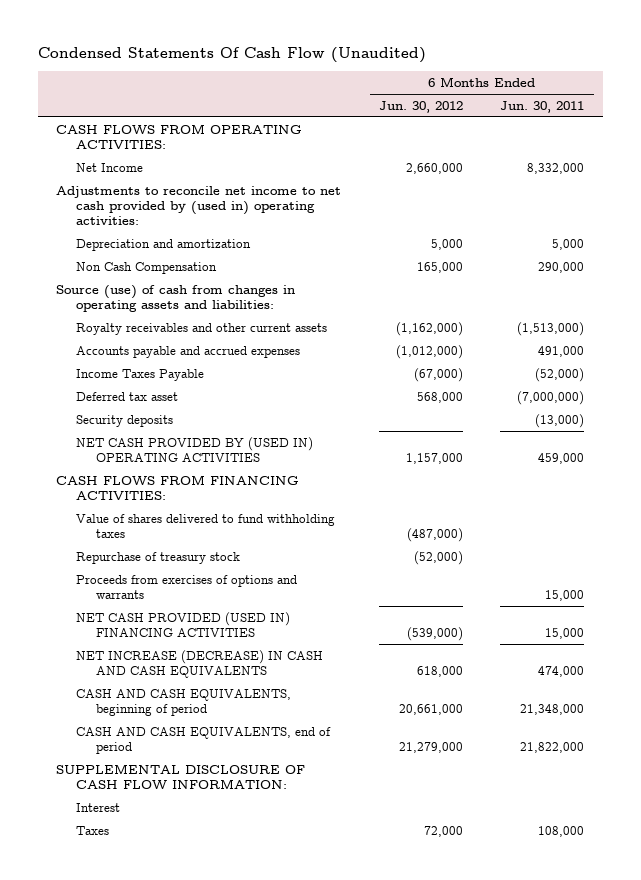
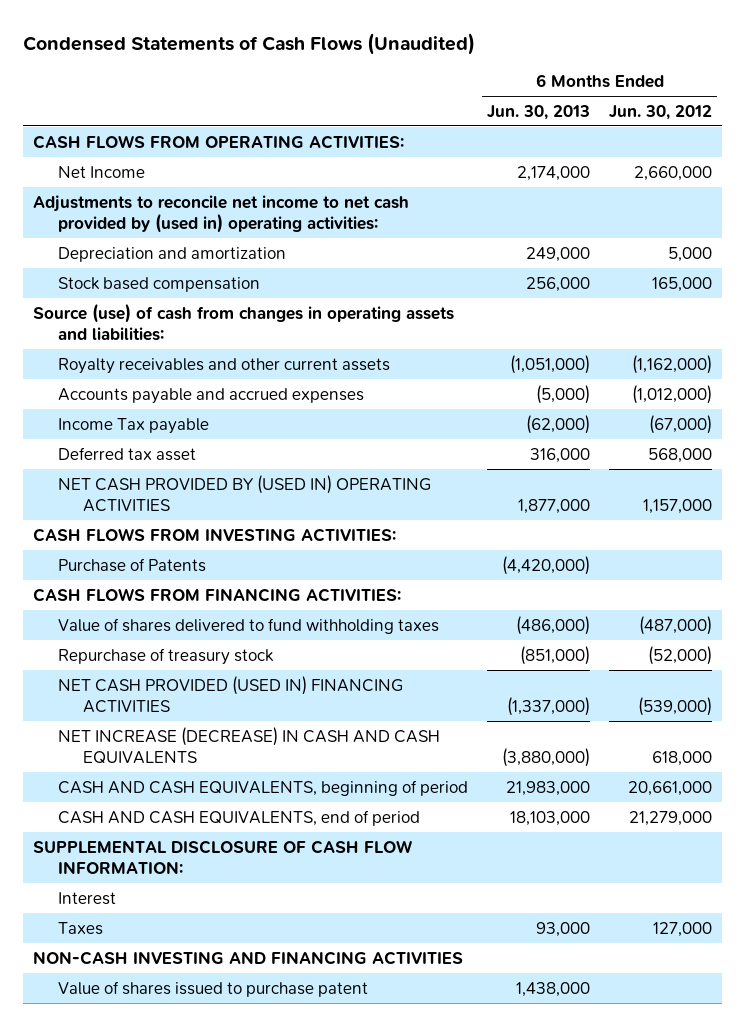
- Condensed Statements Of Cash Flow (Unaudited)
+ Condensed Statements of Cash Flows (Unaudited)
- | 6 Months Ended Jun. 30, 2012 | 6 Months Ended Jun. 30, 2011
+ | 6 Months Ended Jun. 30, 2013 | 6 Months Ended Jun. 30, 2012
- Non Cash Compensation | 165,000 | 290,000
+ Stock based compensation | 256,000 | 165,000
- Income Taxes Payable | (67,000) | (52,000)
+ Income Tax payable | (62,000) | (67,000)
- Security deposits | | (13,000)
+ CASH FLOWS FROM INVESTING ACTIVITIES:
+ Purchase of Patents | (4,420,000) |
- Proceeds from exercises of options and warrants | | 15,000
- Taxes | 72,000 | 108,000
+ Taxes | 93,000 | 127,000
+ NON-CASH INVESTING AND FINANCING ACTIVITIES
+ Value of shares issued to purchase patent | 1,438,000 |

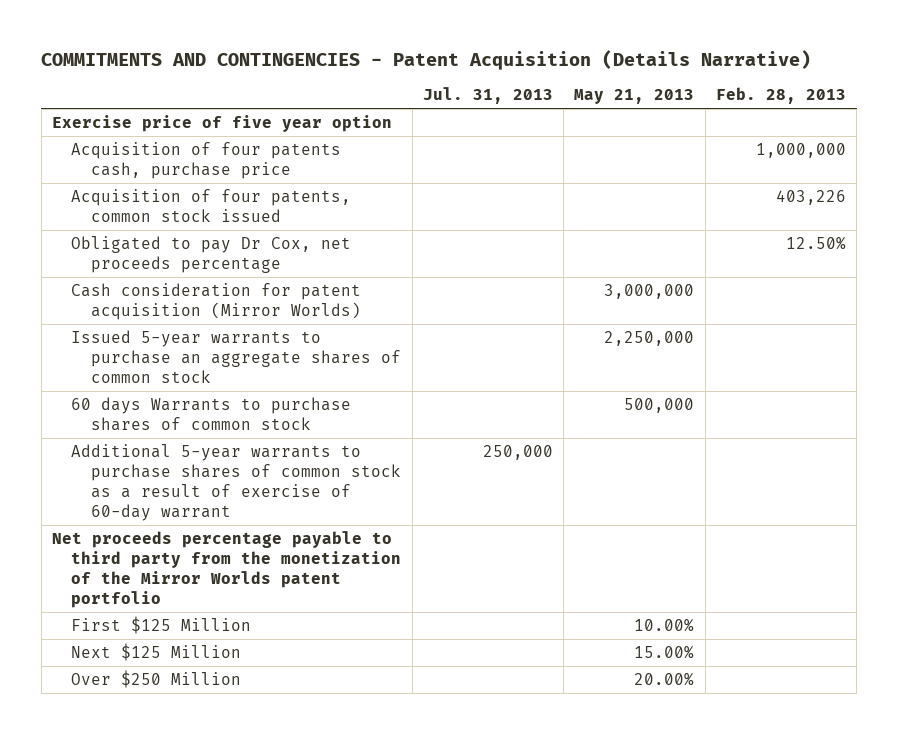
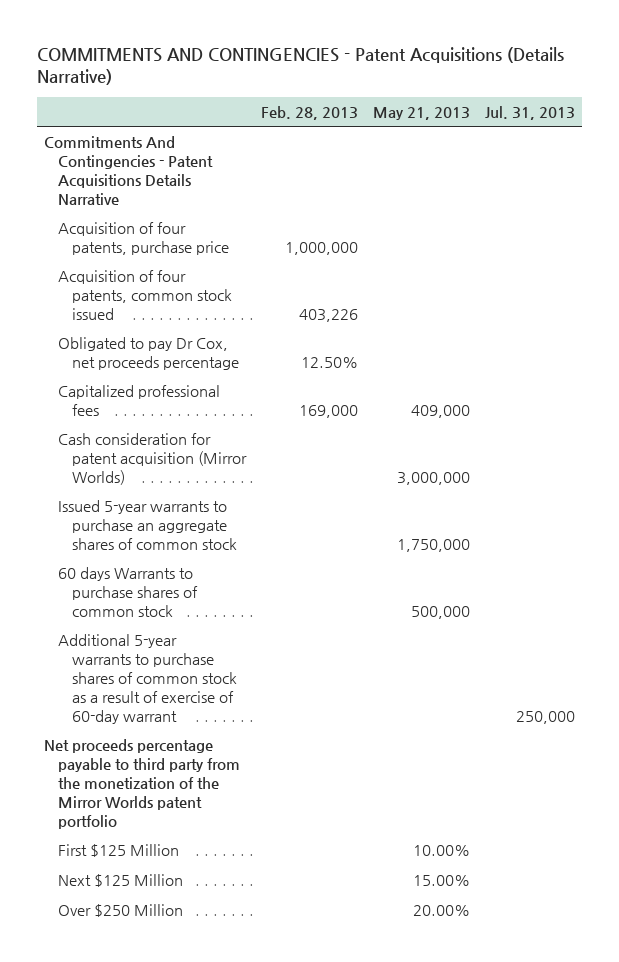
- COMMITMENTS AND CONTINGENCIES - Patent Acquisition (Details Narrative)
+ COMMITMENTS AND CONTINGENCIES - Patent Acquisitions (Details Narrative)
- | Jul. 31, 2013 | May 21, 2013 | Feb. 28, 2013
+ | Feb. 28, 2013 | May 21, 2013 | Jul. 31, 2013
- Exercise price of five year option
- Acquisition of four patents cash, purchase price | | | 1,000,000
+ Commitments And Contingencies - Patent Acquisitions Details Narrative
+ Acquisition of four patents, purchase price | 1,000,000 | |
+ Capitalized professional fees | 169,000 | 409,000 |
- Issued 5-year warrants to purchase an aggregate shares of common stock | | 2,250,000 |
+ Issued 5-year warrants to purchase an aggregate shares of common stock | | 1,750,000 |

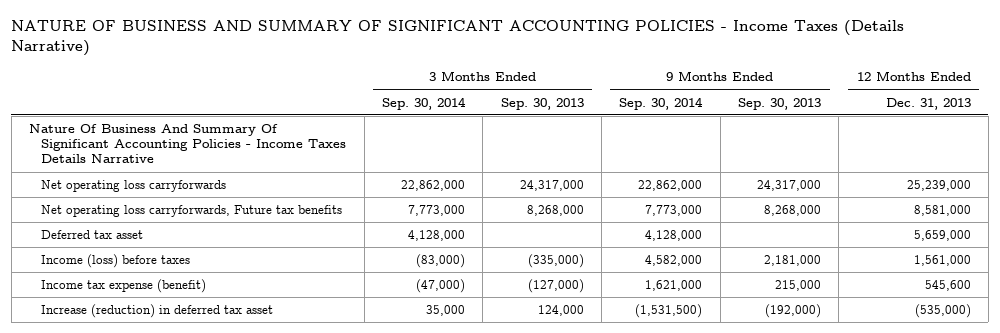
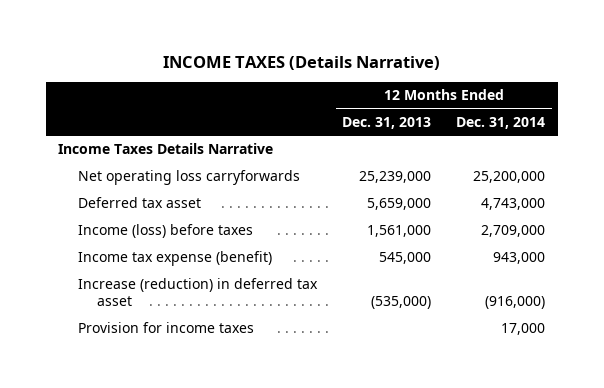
- NATURE OF BUSINESS AND SUMMARY OF SIGNIFICANT ACCOUNTING POLICIES - Income Taxes (Details Narrative)
+ INCOME TAXES (Details Narrative)
- | 3 Months Ended Sep. 30, 2014 | 3 Months Ended Sep. 30, 2013 | 9 Months Ended Sep. 30, 2014 | 9 Months Ended Sep. 30, 2013 | 12 Months Ended Dec. 31, 2013
+ | 12 Months Ended Dec. 31, 2013 | 12 Months Ended Dec. 31, 2014
- Nature Of Business And Summary Of Significant Accounting Policies - Income Taxes Details Narrative
+ Income Taxes Details Narrative
- Net operating loss carryforwards, Future tax benefits | 7,773,000 | 8,268,000 | 7,773,000 | 8,268,000 | 8,581,000
- Income tax expense (benefit) | (47,000) | (127,000) | 1,621,000 | 215,000 | 545,600
+ Income tax expense (benefit) | 545,000 | 943,000
+ Provision for income taxes | | 17,000

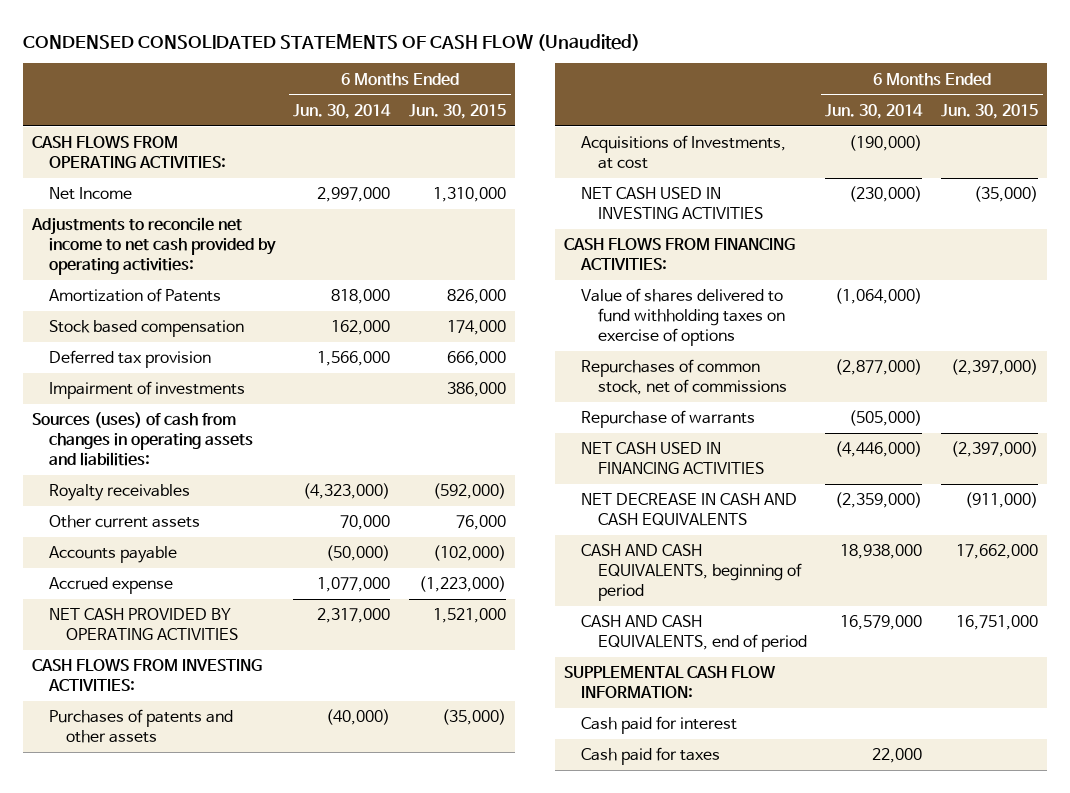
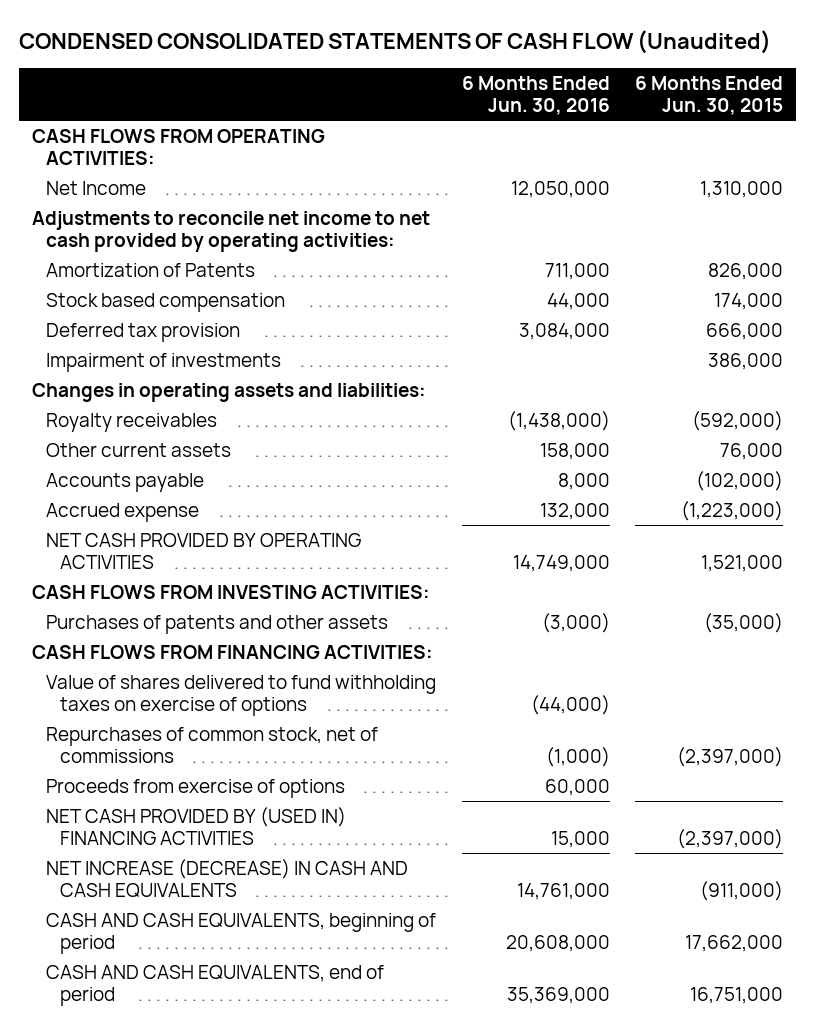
- | 6 Months Ended Jun. 30, 2014 | 6 Months Ended Jun. 30, 2015
+ | 6 Months Ended Jun. 30, 2016 | 6 Months Ended Jun. 30, 2015
- Sources (uses) of cash from changes in operating assets and liabilities:
+ Changes in operating assets and liabilities:
- Acquisitions of Investments, at cost | (190,000) |
- NET CASH USED IN INVESTING ACTIVITIES | (230,000) | (35,000)
- Repurchase of warrants | (505,000) |
- NET CASH USED IN FINANCING ACTIVITIES | (4,446,000) | (2,397,000)
- NET DECREASE IN CASH AND CASH EQUIVALENTS | (2,359,000) | (911,000)
+ Proceeds from exercise of options | 60,000 |
+ NET CASH PROVIDED BY (USED IN) FINANCING ACTIVITIES | 15,000 | (2,397,000)
+ NET INCREASE (DECREASE) IN CASH AND CASH EQUIVALENTS | 14,761,000 | (911,000)
- SUPPLEMENTAL CASH FLOW INFORMATION:
- Cash paid for interest
- Cash paid for taxes | 22,000 |

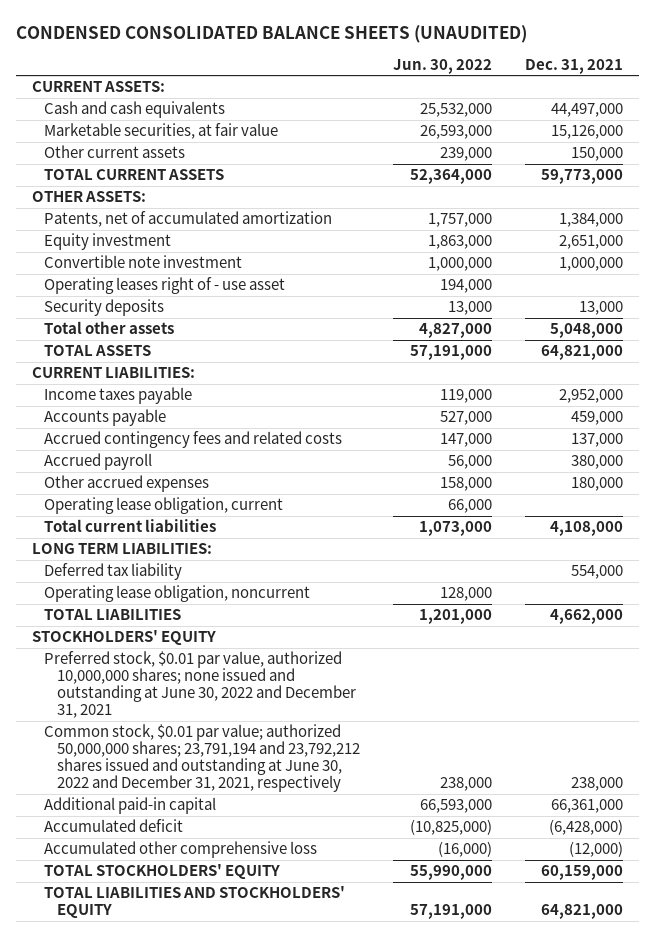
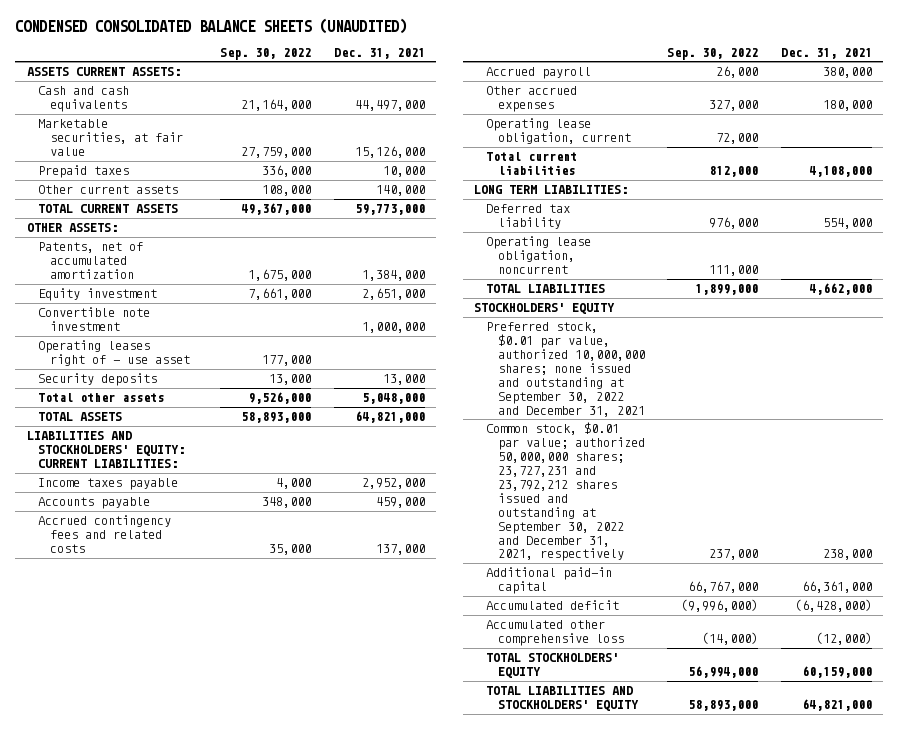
- | Jun. 30, 2022 | Dec. 31, 2021
+ | Sep. 30, 2022 | Dec. 31, 2021
- CURRENT ASSETS:
+ ASSETS CURRENT ASSETS:
- Other current assets | 239,000 | 150,000
+ Prepaid taxes | 336,000 | 10,000
+ Other current assets | 108,000 | 140,000
- CURRENT LIABILITIES:
+ LIABILITIES AND STOCKHOLDERS' EQUITY: CURRENT LIABILITIES:
- Preferred stock, $0.01 par value, authorized 10,000,000 shares; none issued and outstanding at June 30, 2022 and December 31, 2021
- Common stock, $0.01 par value; authorized 50,000,000 shares; 23,791,194 and 23,792,212 shares issued and outstanding at June 30, 2022 and December 31, 2021, respectively | 238,000 | 238,000
+ Preferred stock, $0.01 par value, authorized 10,000,000 shares; none issued and outstanding at September 30, 2022 and December 31, 2021
+ Common stock, $0.01 par value; authorized 50,000,000 shares; 23,727,231 and 23,792,212 shares issued and outstanding at September 30, 2022 and December 31, 2021, respectively | 237,000 | 238,000

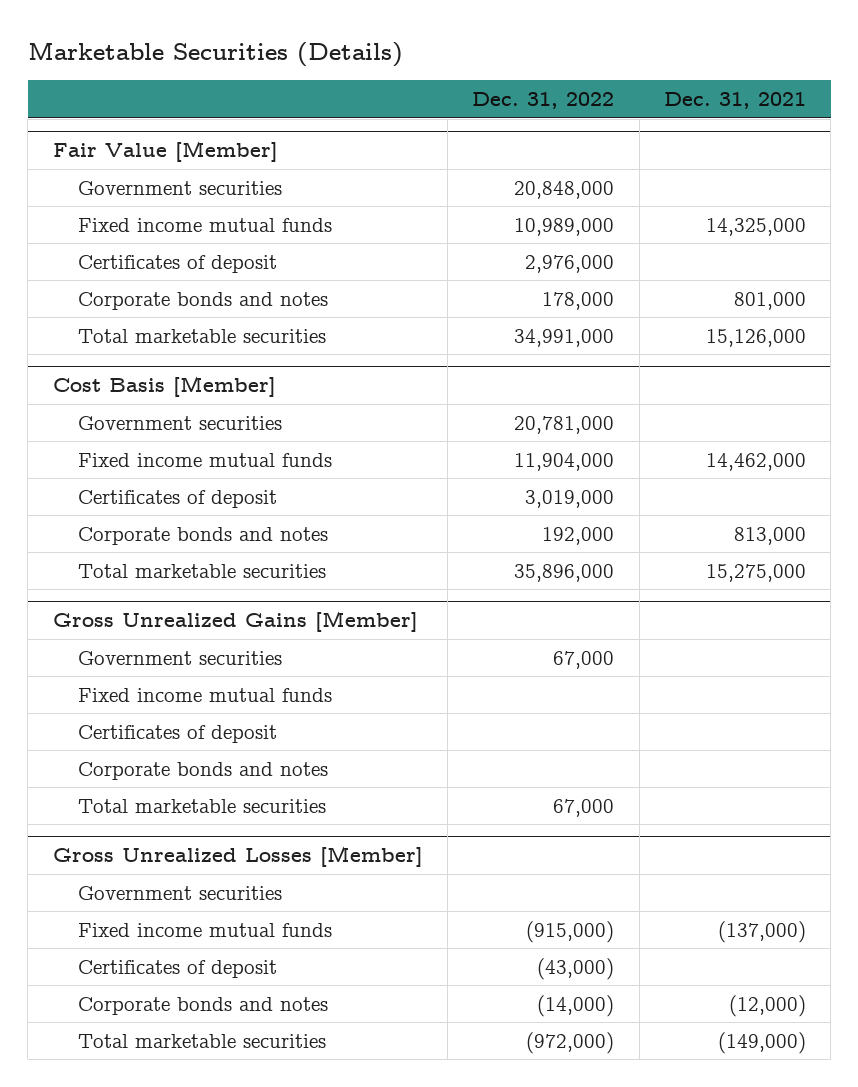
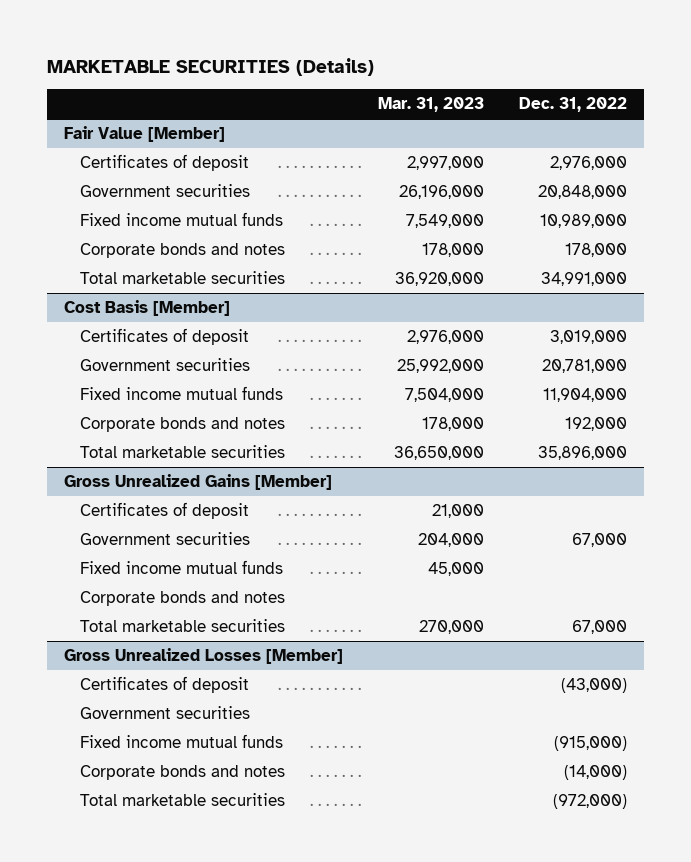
- Marketable Securities (Details)
+ MARKETABLE SECURITIES (Details)
- | Dec. 31, 2022 | Dec. 31, 2021
+ | Mar. 31, 2023 | Dec. 31, 2022
@ Fair Value [Member]
moved up: Certificates of deposit | 2,997,000 | 2,976,000
@ Cost Basis [Member]
moved up: Certificates of deposit | 2,976,000 | 3,019,000
@ Gross Unrealized Gains [Member]
moved up: Certificates of deposit | 21,000 |
@ Gross Unrealized Losses [Member]
moved up: Certificates of deposit | | (43,000)

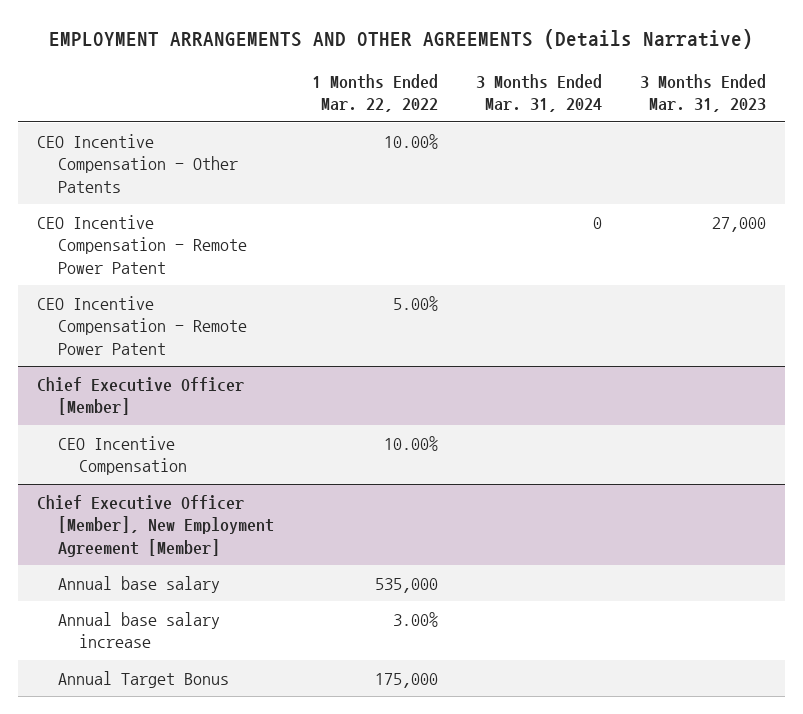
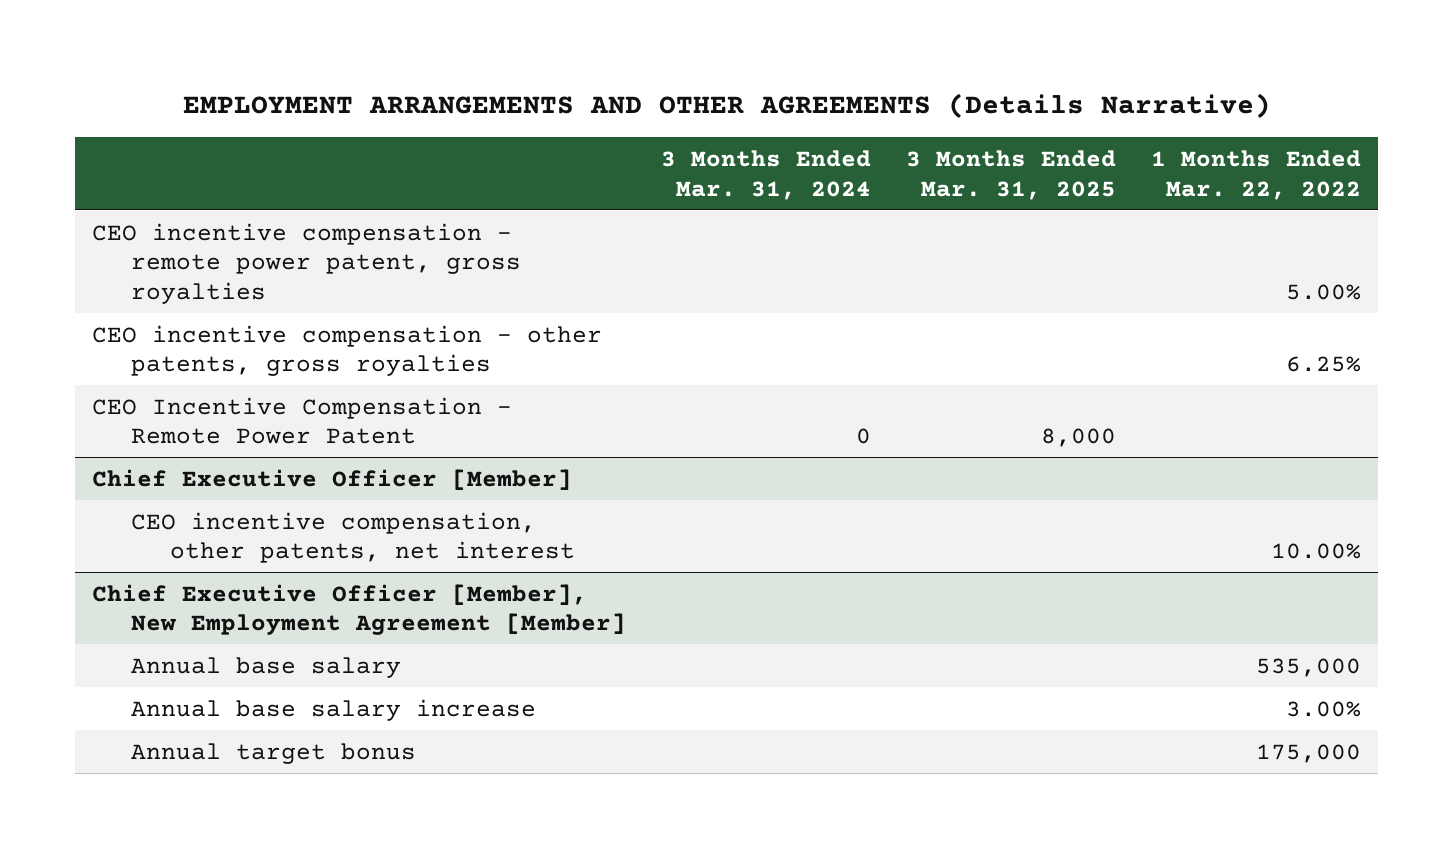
- | 1 Months Ended Mar. 22, 2022 | 3 Months Ended Mar. 31, 2024 | 3 Months Ended Mar. 31, 2023
+ | 3 Months Ended Mar. 31, 2024 | 3 Months Ended Mar. 31, 2025 | 1 Months Ended Mar. 22, 2022
- CEO Incentive Compensation - Other Patents | 10.00% | |
+ CEO incentive compensation - remote power patent, gross royalties | | | 5.00%
+ CEO incentive compensation - other patents, gross royalties | | | 6.25%
- CEO Incentive Compensation - Remote Power Patent | 5.00% | |
@ Chief Executive Officer [Member]
- CEO Incentive Compensation | 10.00% | |
+ CEO incentive compensation, other patents, net interest | | | 10.00%
@ Chief Executive Officer [Member], New Employment Agreement [Member]
- Annual Target Bonus | 175,000 | |
+ Annual target bonus | | | 175,000

